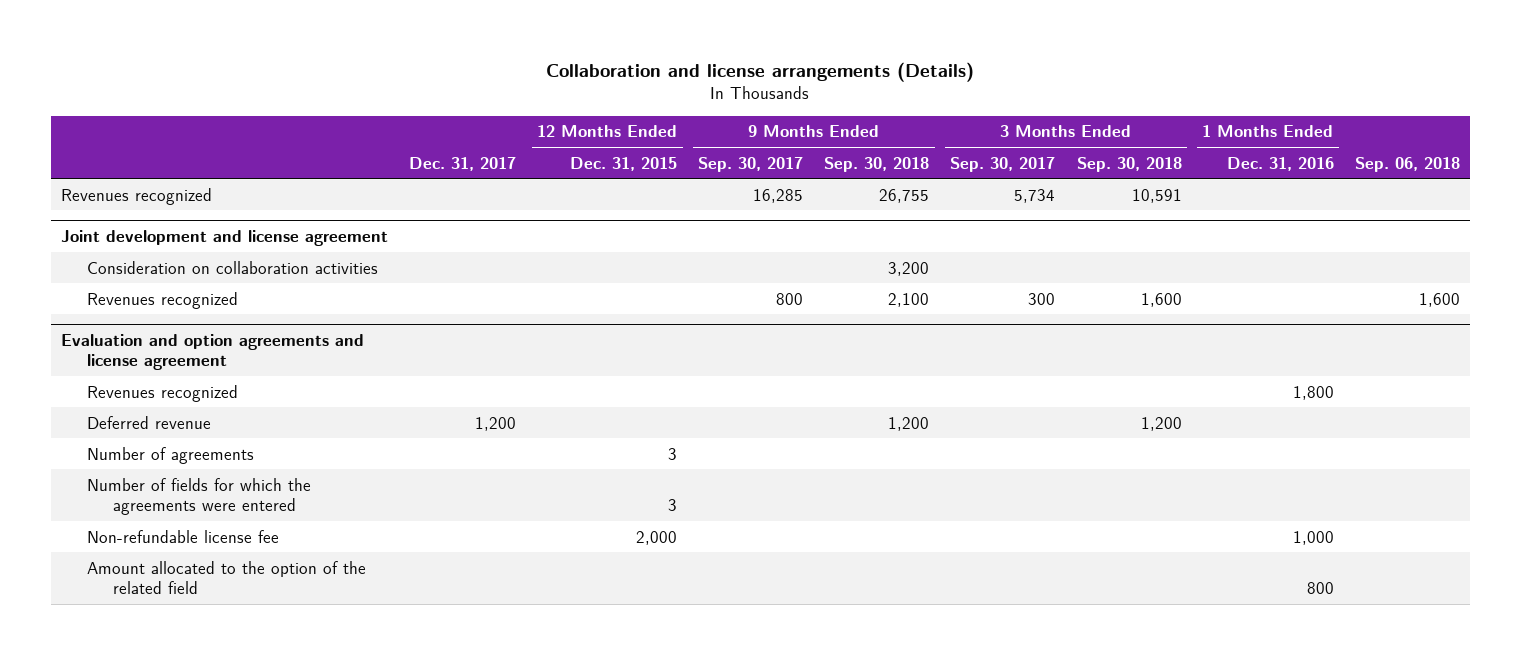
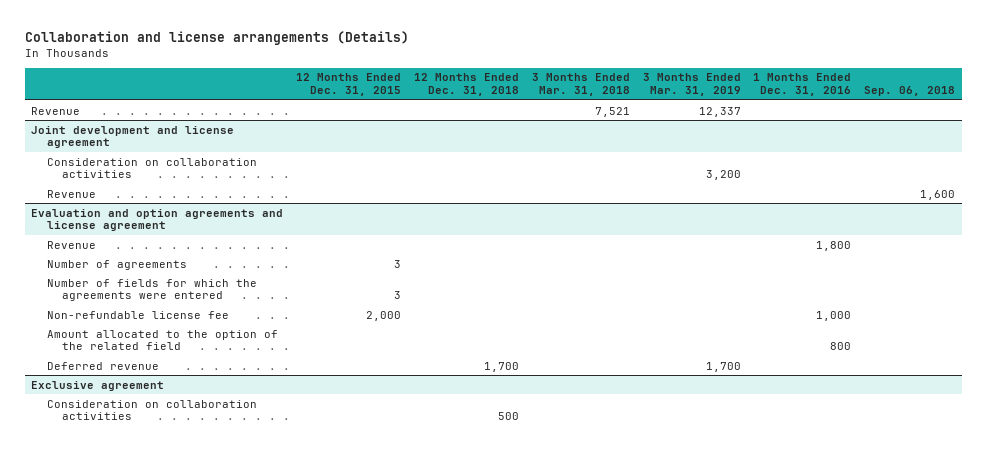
- | Dec. 31, 2017 | 12 Months Ended Dec. 31, 2015 | 9 Months Ended Sep. 30, 2017 | 9 Months Ended Sep. 30, 2018 | 3 Months Ended Sep. 30, 2017 | 3 Months Ended Sep. 30, 2018 | 1 Months Ended Dec. 31, 2016 | Sep. 06, 2018
+ | 12 Months Ended Dec. 31, 2015 | 12 Months Ended Dec. 31, 2018 | 3 Months Ended Mar. 31, 2018 | 3 Months Ended Mar. 31, 2019 | 1 Months Ended Dec. 31, 2016 | Sep. 06, 2018
- Revenues recognized | | | 16,285 | 26,755 | 5,734 | 10,591 | |
+ Revenue | | | 7,521 | 12,337 | |
@ Joint development and license agreement
- Revenues recognized | | | 800 | 2,100 | 300 | 1,600 | | 1,600
+ Revenue | | | | | | 1,600
@ Evaluation and option agreements and license agreement
- Revenues recognized | | | | | | | 1,800 |
+ Revenue | | | | | 1,800 |
moved down: Deferred revenue | | 1,700 | | 1,700 | |
+ Exclusive agreement
+ Consideration on collaboration activities | | 500 | | | |

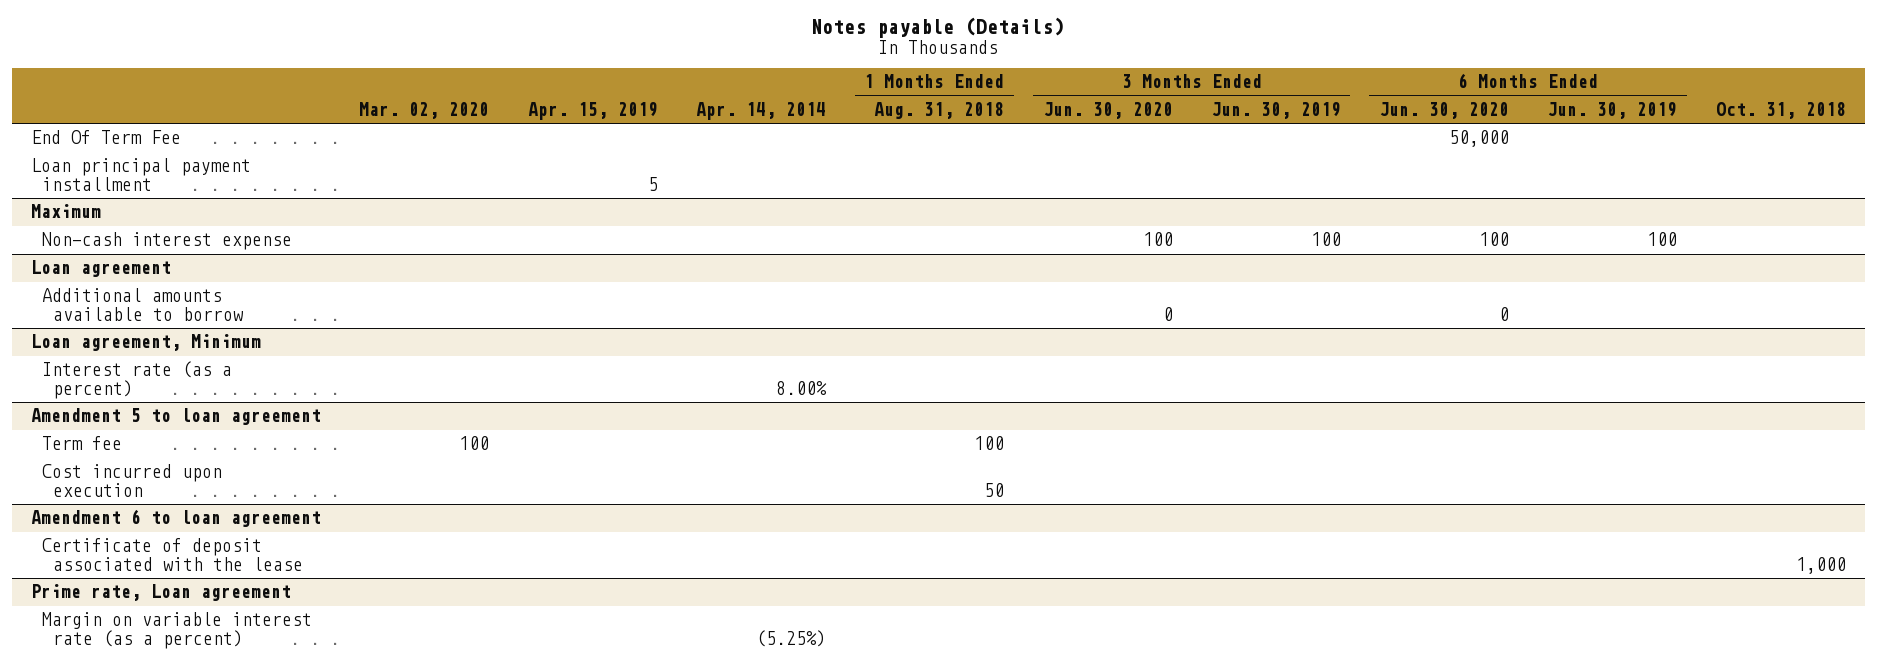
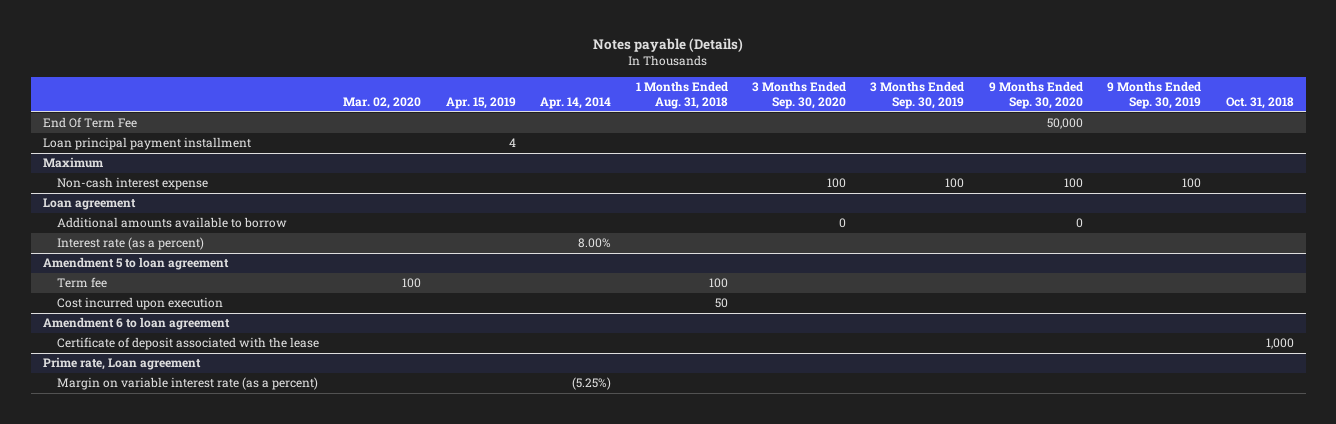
- | Mar. 02, 2020 | Apr. 15, 2019 | Apr. 14, 2014 | 1 Months Ended Aug. 31, 2018 | 3 Months Ended Jun. 30, 2020 | 3 Months Ended Jun. 30, 2019 | 6 Months Ended Jun. 30, 2020 | 6 Months Ended Jun. 30, 2019 | Oct. 31, 2018
+ | Mar. 02, 2020 | Apr. 15, 2019 | Apr. 14, 2014 | 1 Months Ended Aug. 31, 2018 | 3 Months Ended Sep. 30, 2020 | 3 Months Ended Sep. 30, 2019 | 9 Months Ended Sep. 30, 2020 | 9 Months Ended Sep. 30, 2019 | Oct. 31, 2018
- Loan principal payment installment | | 5 | | | | | | |
+ Loan principal payment installment | | 4 | | | | | | |
- Loan agreement, Minimum
- Interest rate (as a percent) | | | 8.00% | | | | | |
@ Loan agreement
+ Interest rate (as a percent) | | | 8.00% | | | | | |

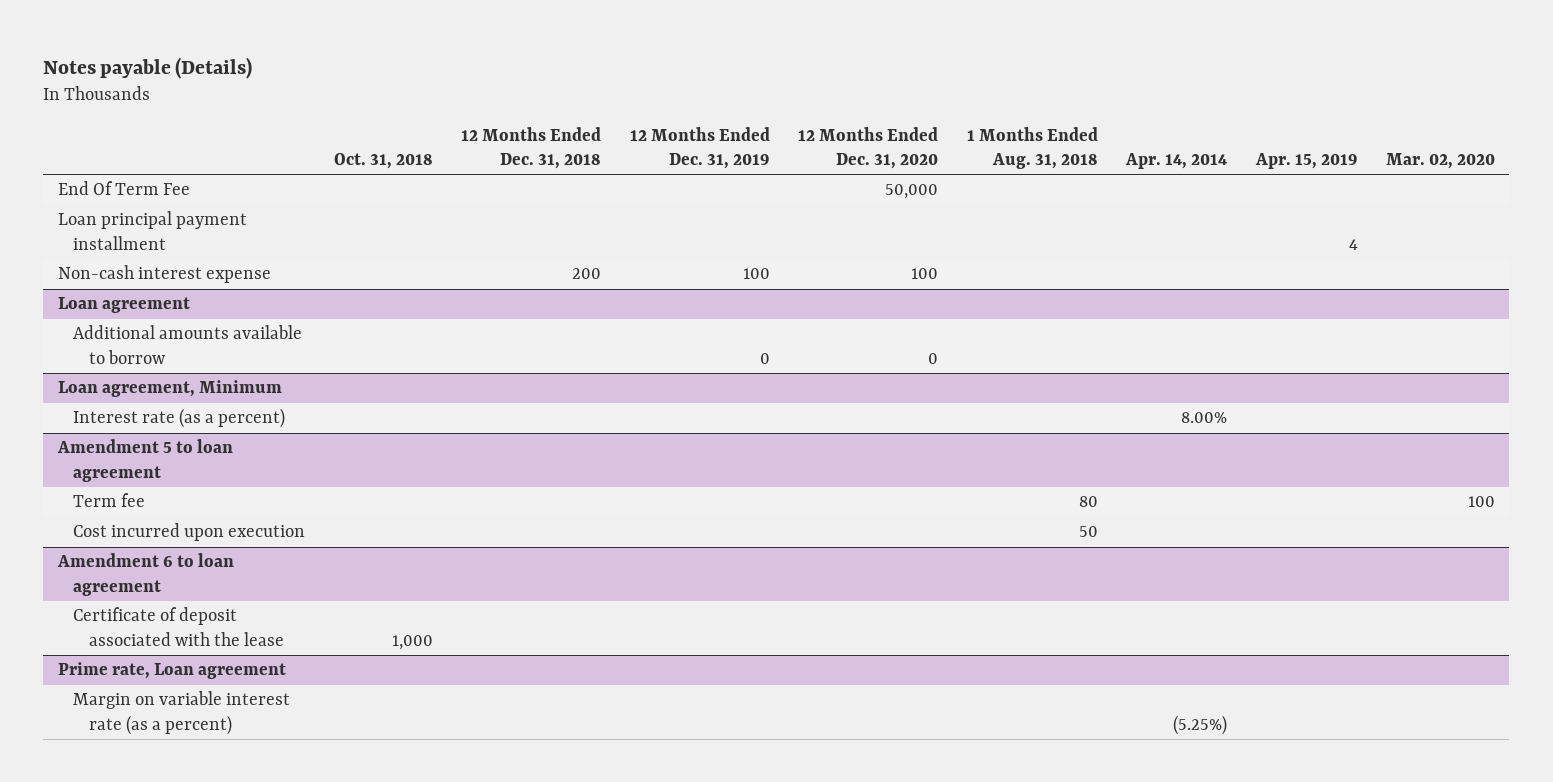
- | Mar. 02, 2020 | Apr. 15, 2019 | Apr. 14, 2014 | 1 Months Ended Aug. 31, 2018 | 3 Months Ended Sep. 30, 2020 | 3 Months Ended Sep. 30, 2019 | 9 Months Ended Sep. 30, 2020 | 9 Months Ended Sep. 30, 2019 | Oct. 31, 2018
+ | Oct. 31, 2018 | 12 Months Ended Dec. 31, 2018 | 12 Months Ended Dec. 31, 2019 | 12 Months Ended Dec. 31, 2020 | 1 Months Ended Aug. 31, 2018 | Apr. 14, 2014 | Apr. 15, 2019 | Mar. 02, 2020
- Maximum
- Non-cash interest expense | | | | | 100 | 100 | 100 | 100 |
+ Non-cash interest expense | | 200 | 100 | 100 | | | |
@ Loan agreement
- Interest rate (as a percent) | | | 8.00% | | | | | |
+ Loan agreement, Minimum
+ Interest rate (as a percent) | | | | | | 8.00% | |
@ Amendment 5 to loan agreement
- Term fee | 100 | | | 100 | | | | |
+ Term fee | | | | | 80 | | | 100

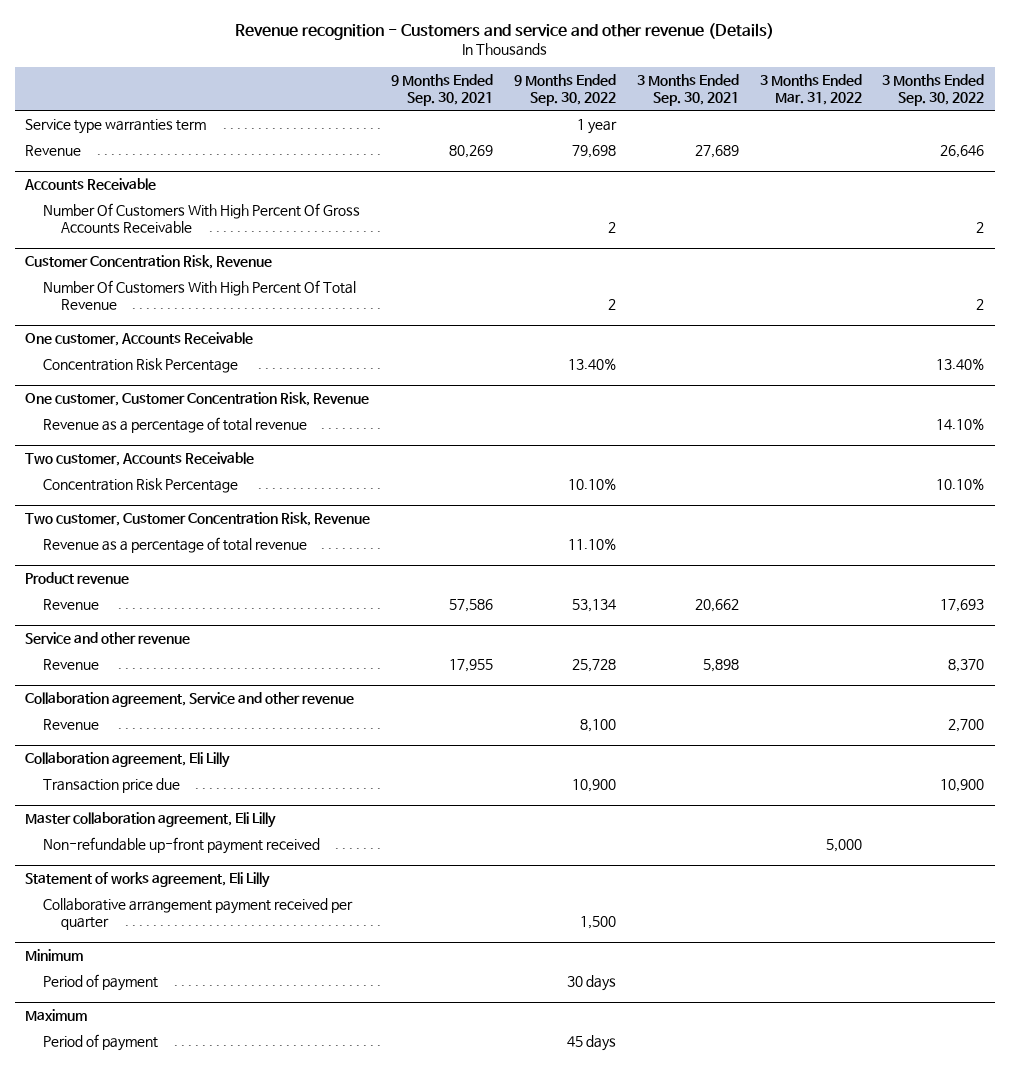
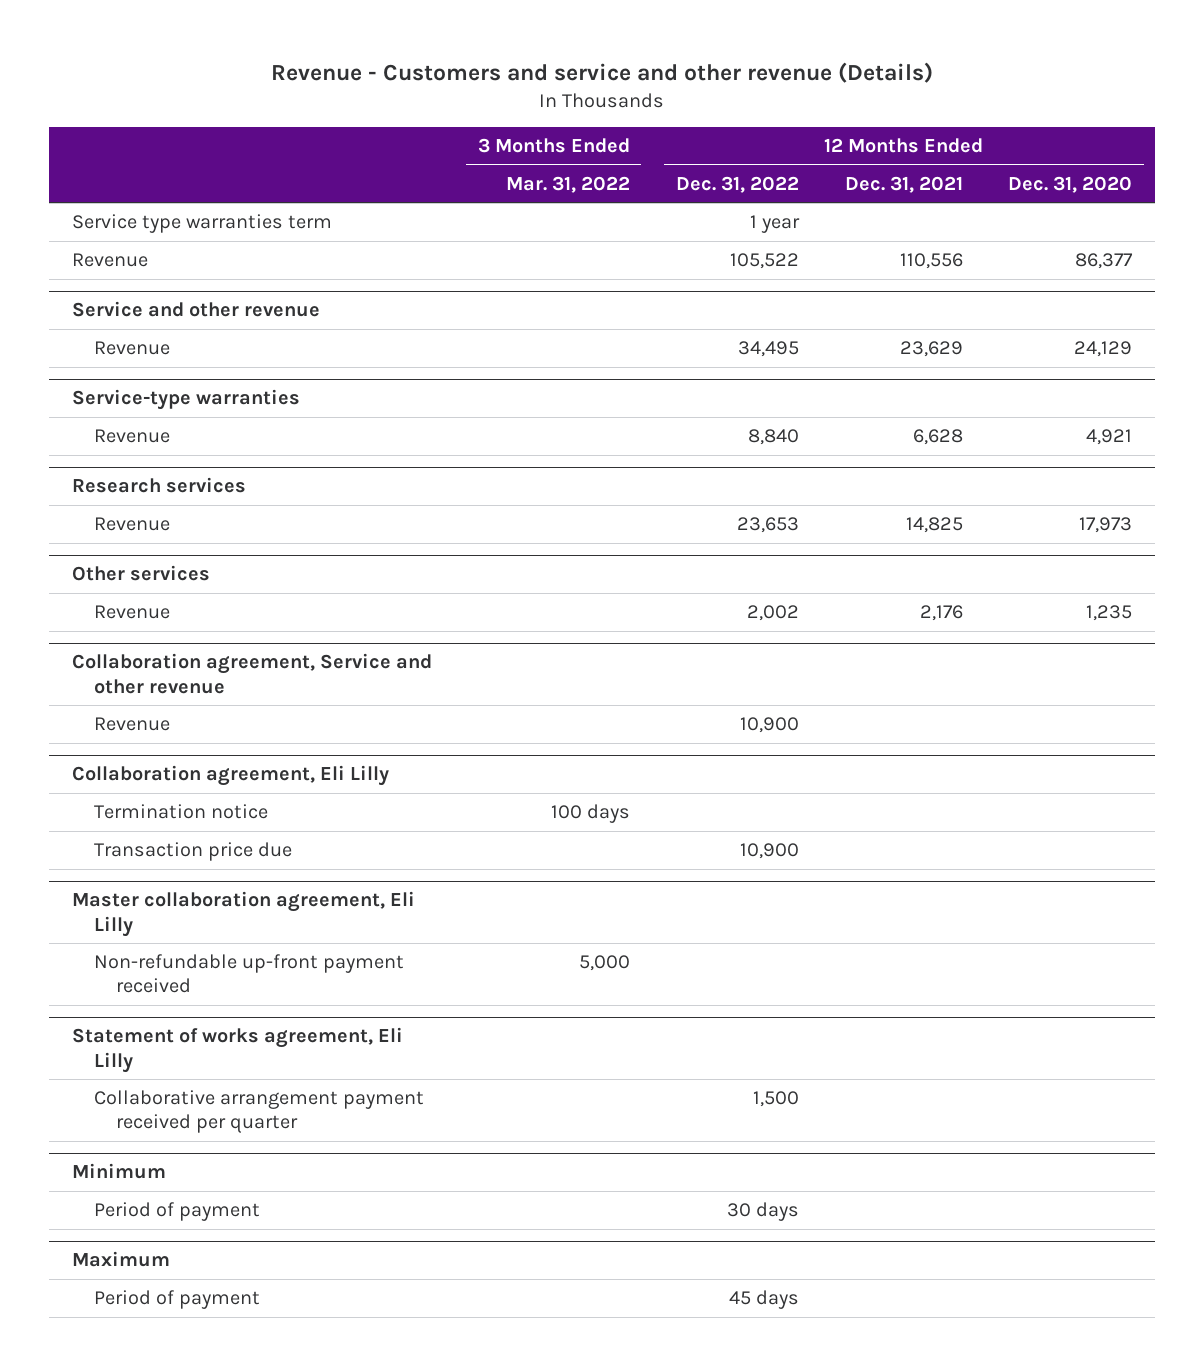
- Revenue recognition - Customers and service and other revenue (Details)
+ Revenue - Customers and service and other revenue (Details)
- | 9 Months Ended Sep. 30, 2021 | 9 Months Ended Sep. 30, 2022 | 3 Months Ended Sep. 30, 2021 | 3 Months Ended Mar. 31, 2022 | 3 Months Ended Sep. 30, 2022
+ | 3 Months Ended Mar. 31, 2022 | 12 Months Ended Dec. 31, 2022 | 12 Months Ended Dec. 31, 2021 | 12 Months Ended Dec. 31, 2020
- Accounts Receivable
- Number Of Customers With High Percent Of Gross Accounts Receivable | | 2 | | | 2
- Customer Concentration Risk, Revenue
- Number Of Customers With High Percent Of Total Revenue | | 2 | | | 2
- One customer, Accounts Receivable
- Concentration Risk Percentage | | 13.40% | | | 13.40%
- One customer, Customer Concentration Risk, Revenue
- Revenue as a percentage of total revenue | | | | | 14.10%
- Two customer, Accounts Receivable
- Concentration Risk Percentage | | 10.10% | | | 10.10%
- Two customer, Customer Concentration Risk, Revenue
- Revenue as a percentage of total revenue | | 11.10% | | |
- Product revenue
- Revenue | 57,586 | 53,134 | 20,662 | | 17,693
+ Service-type warranties
+ Revenue | | 8,840 | 6,628 | 4,921
+ Research services
+ Revenue | | 23,653 | 14,825 | 17,973
+ Other services
+ Revenue | | 2,002 | 2,176 | 1,235
@ Collaboration agreement, Eli Lilly
+ Termination notice | 100 days | | |

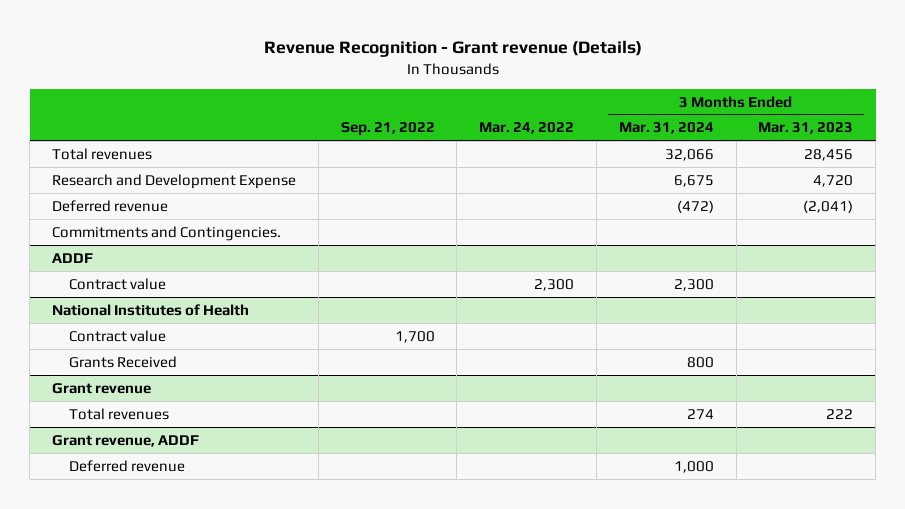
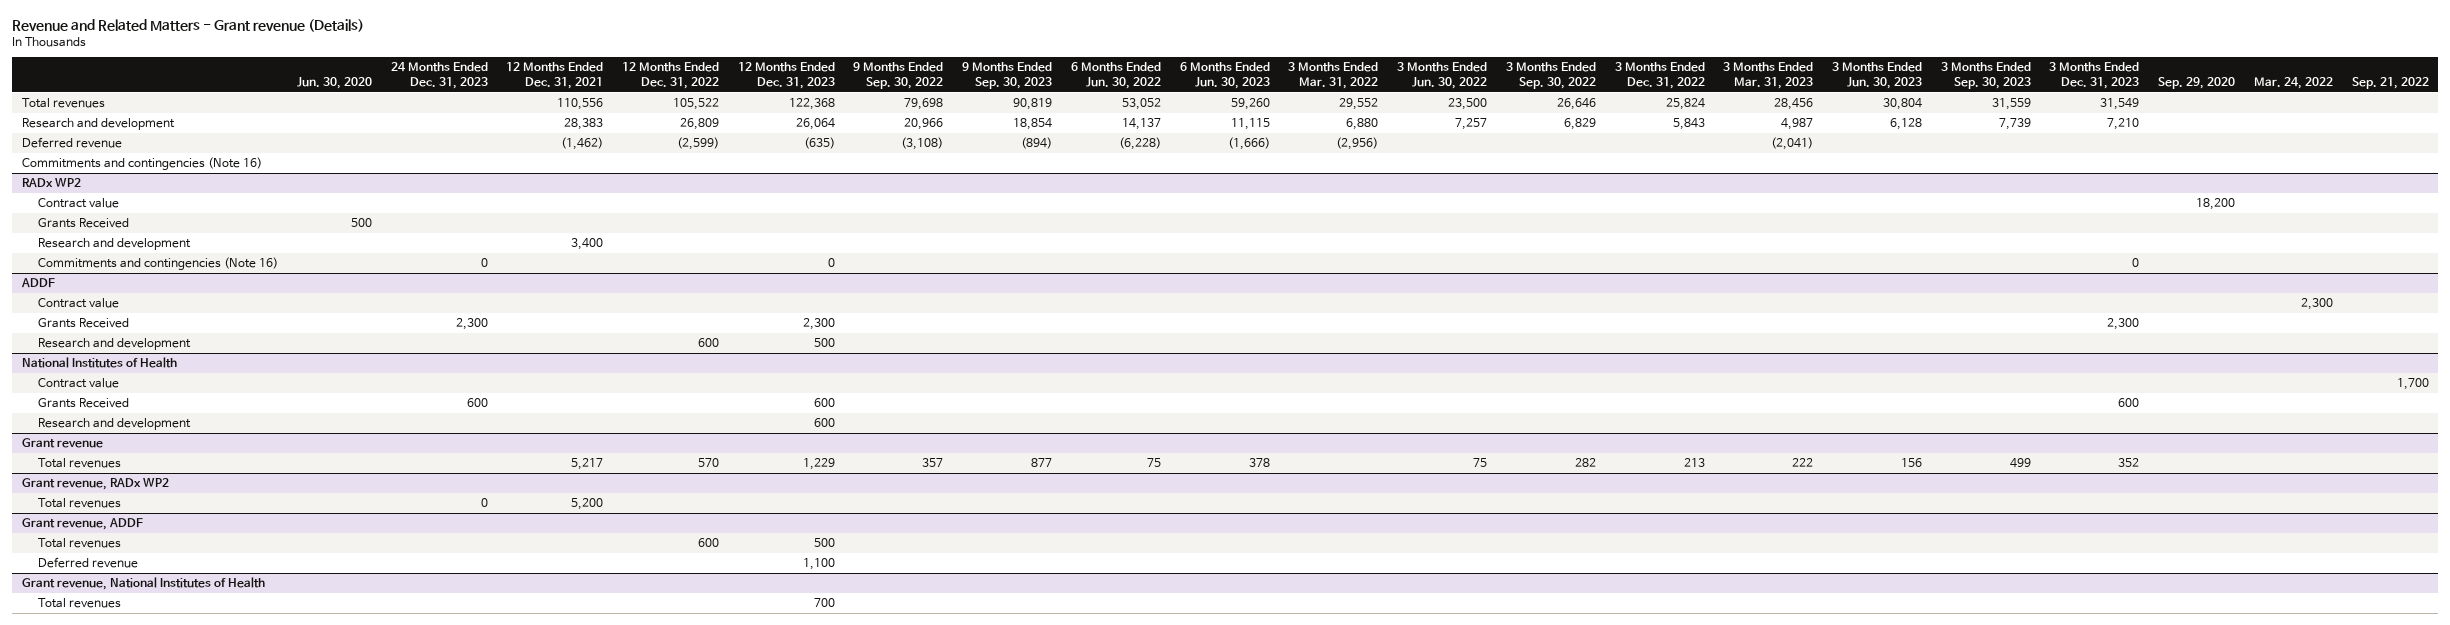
- Revenue Recognition - Grant revenue (Details)
+ Revenue and Related Matters - Grant revenue (Details)
- | Sep. 21, 2022 | Mar. 24, 2022 | 3 Months Ended Mar. 31, 2024 | 3 Months Ended Mar. 31, 2023
+ | Jun. 30, 2020 | 24 Months Ended Dec. 31, 2023 | 12 Months Ended Dec. 31, 2021 | 12 Months Ended Dec. 31, 2022 | 12 Months Ended Dec. 31, 2023 | 9 Months Ended Sep. 30, 2022 | 9 Months Ended Sep. 30, 2023 | 6 Months Ended Jun. 30, 2022 | 6 Months Ended Jun. 30, 2023 | 3 Months Ended Mar. 31, 2022 | 3 Months Ended Jun. 30, 2022 | 3 Months Ended Sep. 30, 2022 | 3 Months Ended Dec. 31, 2022 | 3 Months Ended Mar. 31, 2023 | 3 Months Ended Jun. 30, 2023 | 3 Months Ended Sep. 30, 2023 | 3 Months Ended Dec. 31, 2023 | Sep. 29, 2020 | Mar. 24, 2022 | Sep. 21, 2022
- Research and Development Expense | | | 6,675 | 4,720
+ Research and development | | | 28,383 | 26,809 | 26,064 | 20,966 | 18,854 | 14,137 | 11,115 | 6,880 | 7,257 | 6,829 | 5,843 | 4,987 | 6,128 | 7,739 | 7,210 | | |
- Commitments and Contingencies.
+ Commitments and contingencies (Note 16)
+ RADx WP2
+ Contract value | | | | | | | | | | | | | | | | | | 18,200 | |
+ Grants Received | 500 | | | | | | | | | | | | | | | | | | |
+ Research and development | | | 3,400 | | | | | | | | | | | | | | | | |
+ Commitments and contingencies (Note 16) | | 0 | | | 0 | | | | | | | | | | | | 0 | | |
@ ADDF
+ Grants Received | | 2,300 | | | 2,300 | | | | | | | | | | | | 2,300 | | |
+ Research and development | | | | 600 | 500 | | | | | | | | | | | | | | |
@ National Institutes of Health
+ Research and development | | | | | 600 | | | | | | | | | | | | | | |
+ Grant revenue, RADx WP2
+ Total revenues | | 0 | 5,200 | | | | | | | | | | | | | | | | |
@ Grant revenue, ADDF
+ Total revenues | | | | 600 | 500 | | | | | | | | | | | | | | |
+ Grant revenue, National Institutes of Health
+ Total revenues | | | | | 700 | | | | | | | | | | | | | | |

